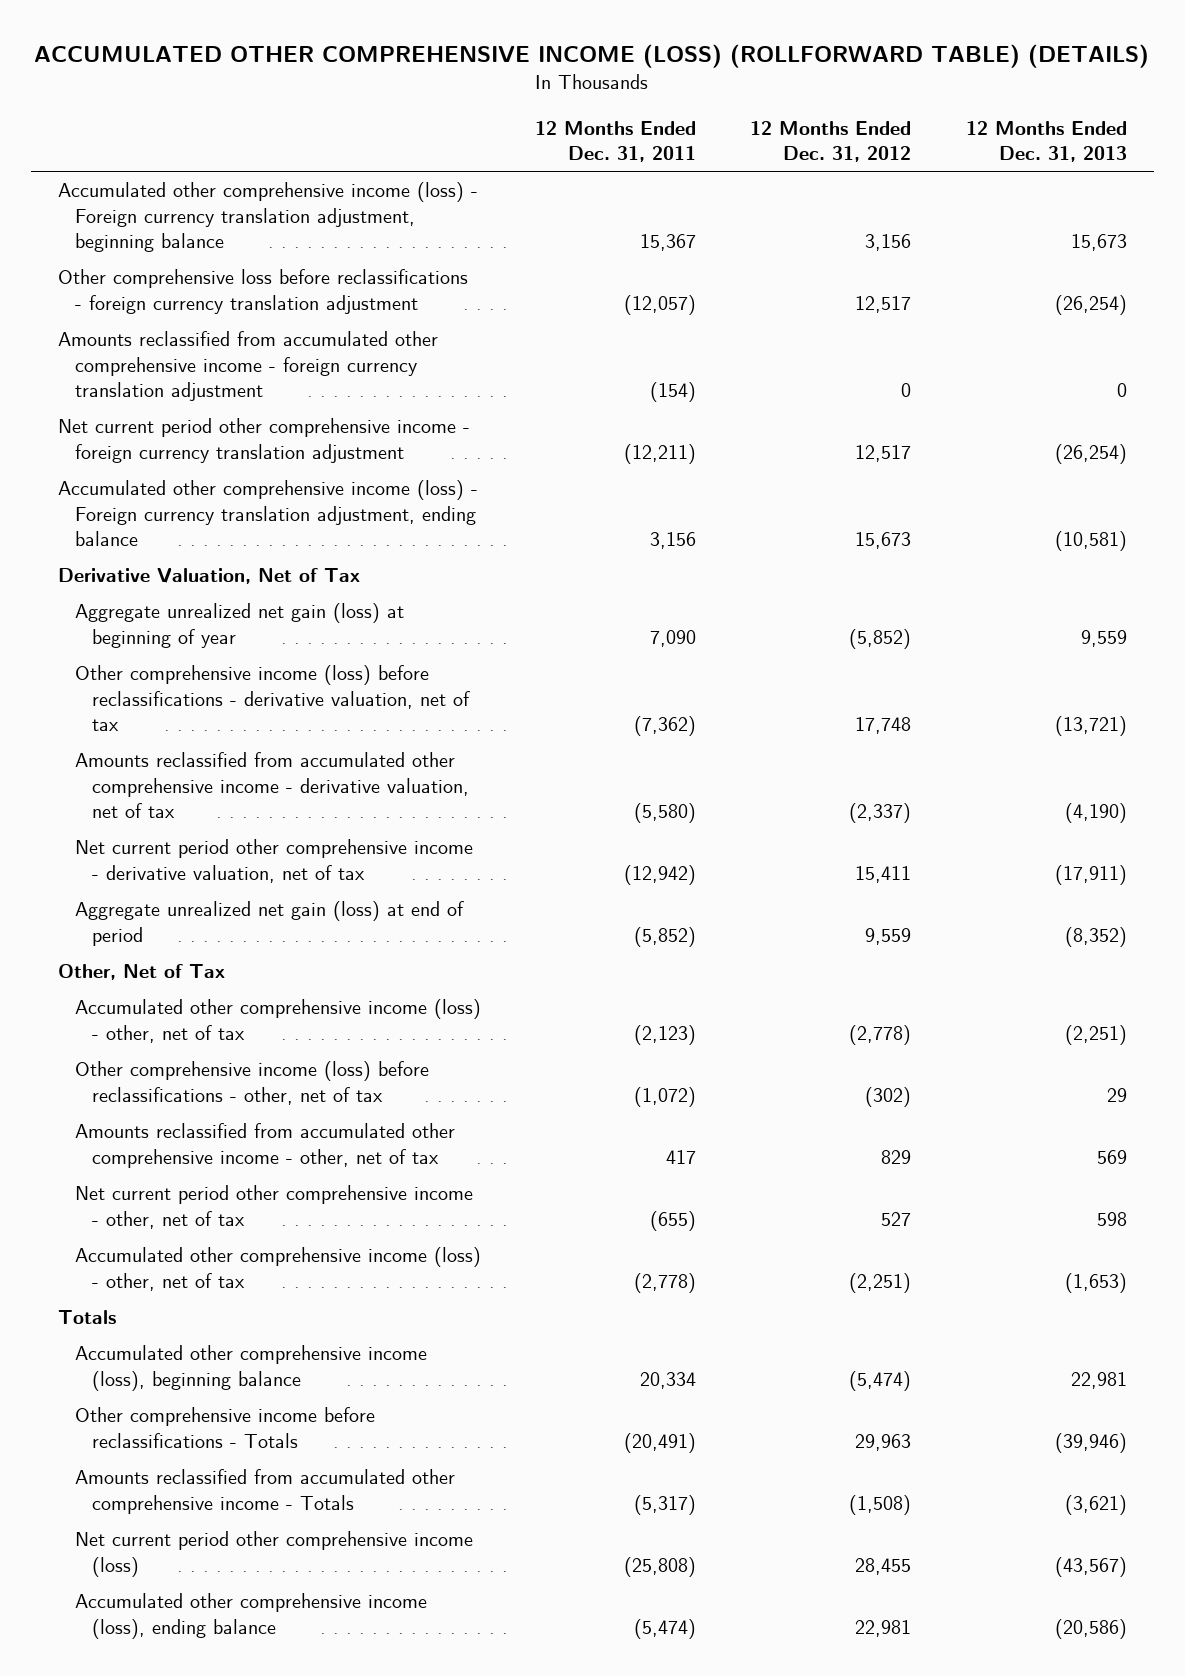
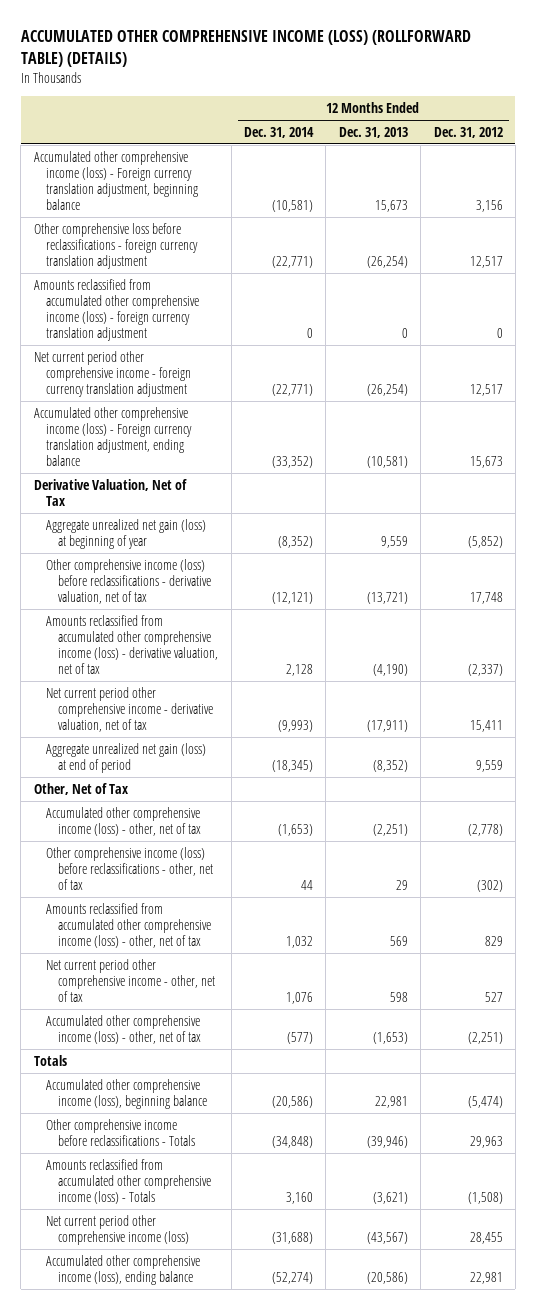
- | 12 Months Ended Dec. 31, 2011 | 12 Months Ended Dec. 31, 2012 | 12 Months Ended Dec. 31, 2013
+ | 12 Months Ended Dec. 31, 2014 | 12 Months Ended Dec. 31, 2013 | 12 Months Ended Dec. 31, 2012
- Amounts reclassified from accumulated other comprehensive income - foreign currency translation adjustment | (154) | 0 | 0
+ Amounts reclassified from accumulated other comprehensive income (loss) - foreign currency translation adjustment | 0 | 0 | 0
- Amounts reclassified from accumulated other comprehensive income - derivative valuation, net of tax | (5,580) | (2,337) | (4,190)
+ Amounts reclassified from accumulated other comprehensive income (loss) - derivative valuation, net of tax | 2,128 | (4,190) | (2,337)
- Amounts reclassified from accumulated other comprehensive income - other, net of tax | 417 | 829 | 569
+ Amounts reclassified from accumulated other comprehensive income (loss) - other, net of tax | 1,032 | 569 | 829
- Amounts reclassified from accumulated other comprehensive income - Totals | (5,317) | (1,508) | (3,621)
+ Amounts reclassified from accumulated other comprehensive income (loss) - Totals | 3,160 | (3,621) | (1,508)

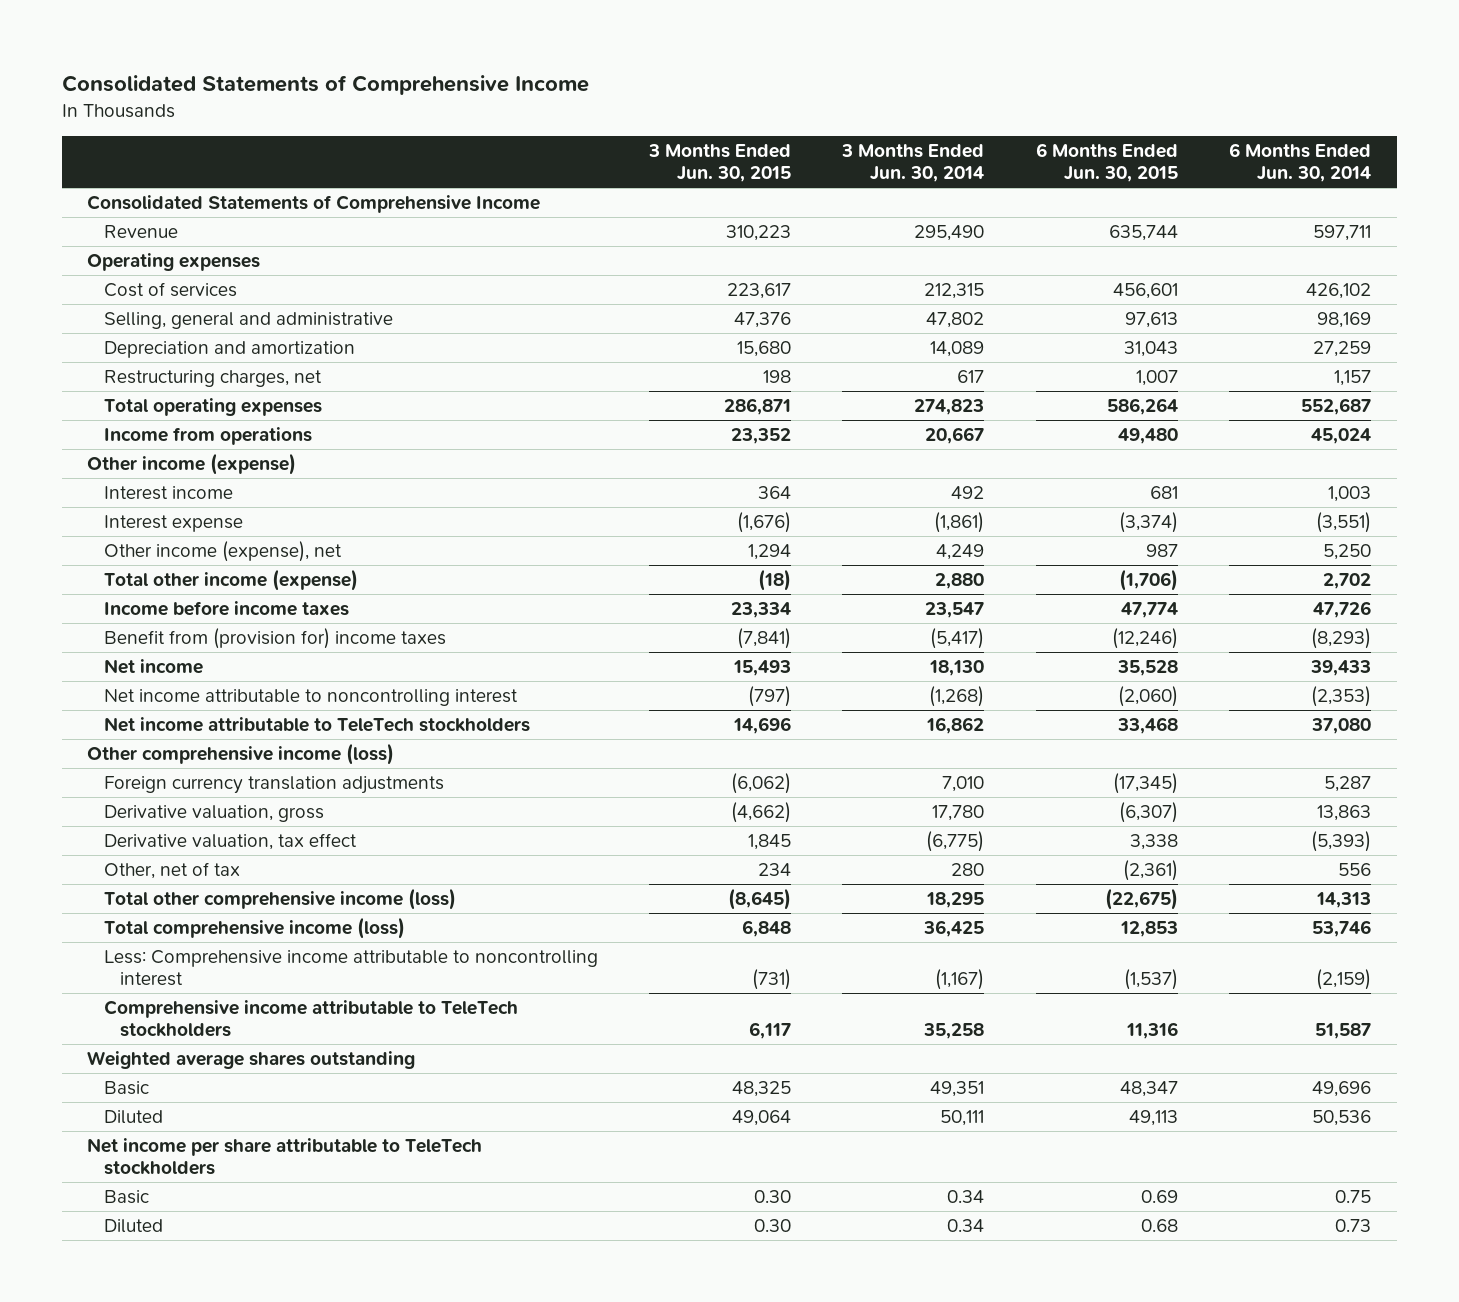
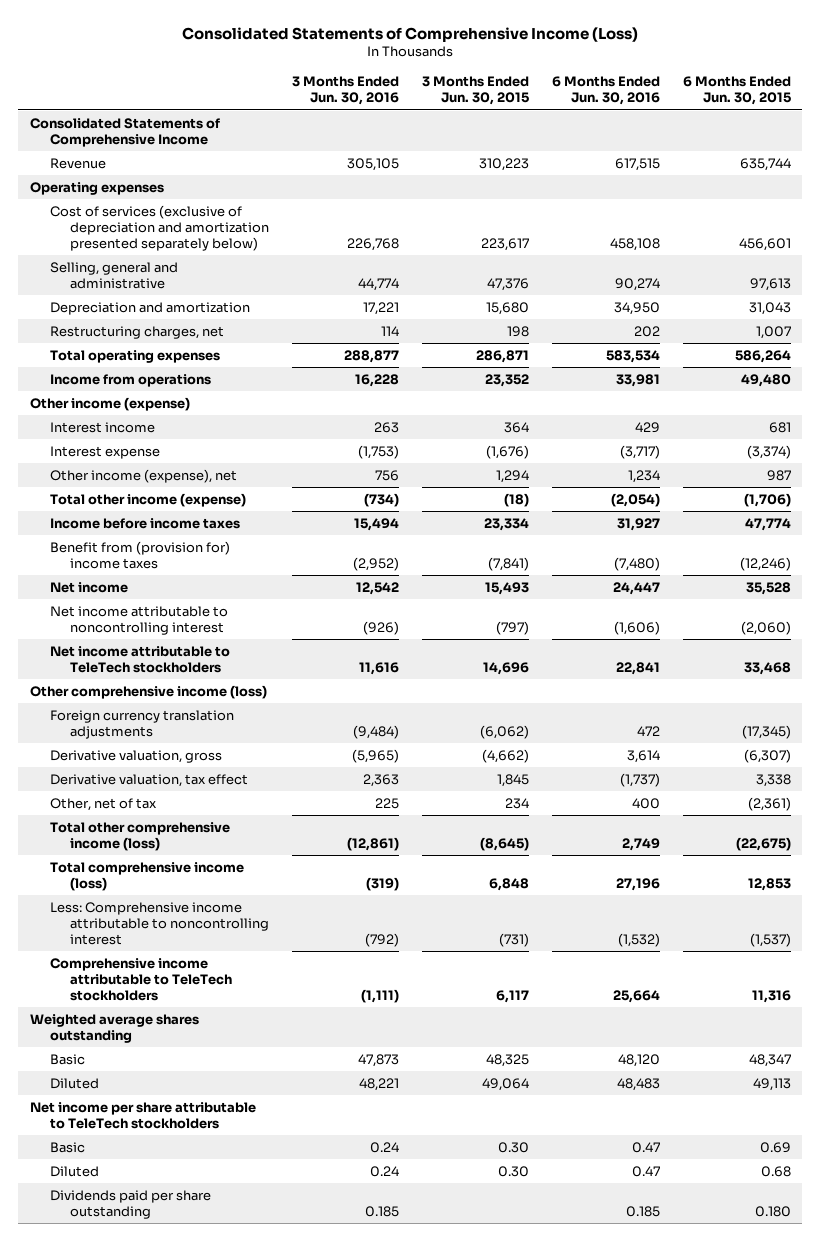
- Consolidated Statements of Comprehensive Income
+ Consolidated Statements of Comprehensive Income (Loss)
- | 3 Months Ended Jun. 30, 2015 | 3 Months Ended Jun. 30, 2014 | 6 Months Ended Jun. 30, 2015 | 6 Months Ended Jun. 30, 2014
+ | 3 Months Ended Jun. 30, 2016 | 3 Months Ended Jun. 30, 2015 | 6 Months Ended Jun. 30, 2016 | 6 Months Ended Jun. 30, 2015
- Cost of services | 223,617 | 212,315 | 456,601 | 426,102
+ Cost of services (exclusive of depreciation and amortization presented separately below) | 226,768 | 223,617 | 458,108 | 456,601
+ Dividends paid per share outstanding | 0.185 | | 0.185 | 0.180

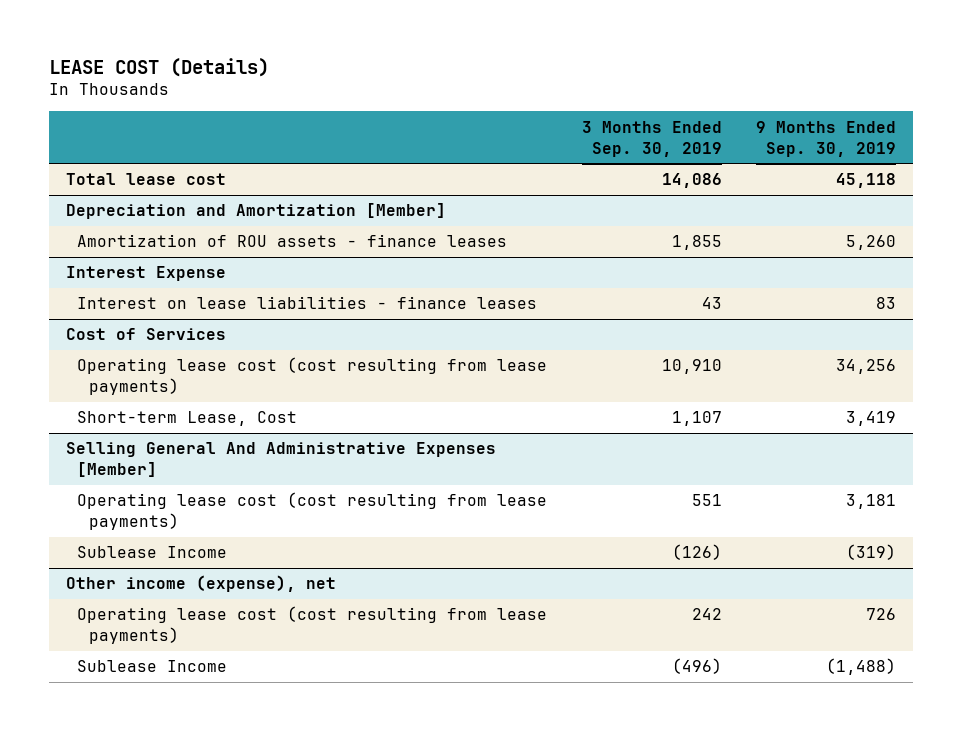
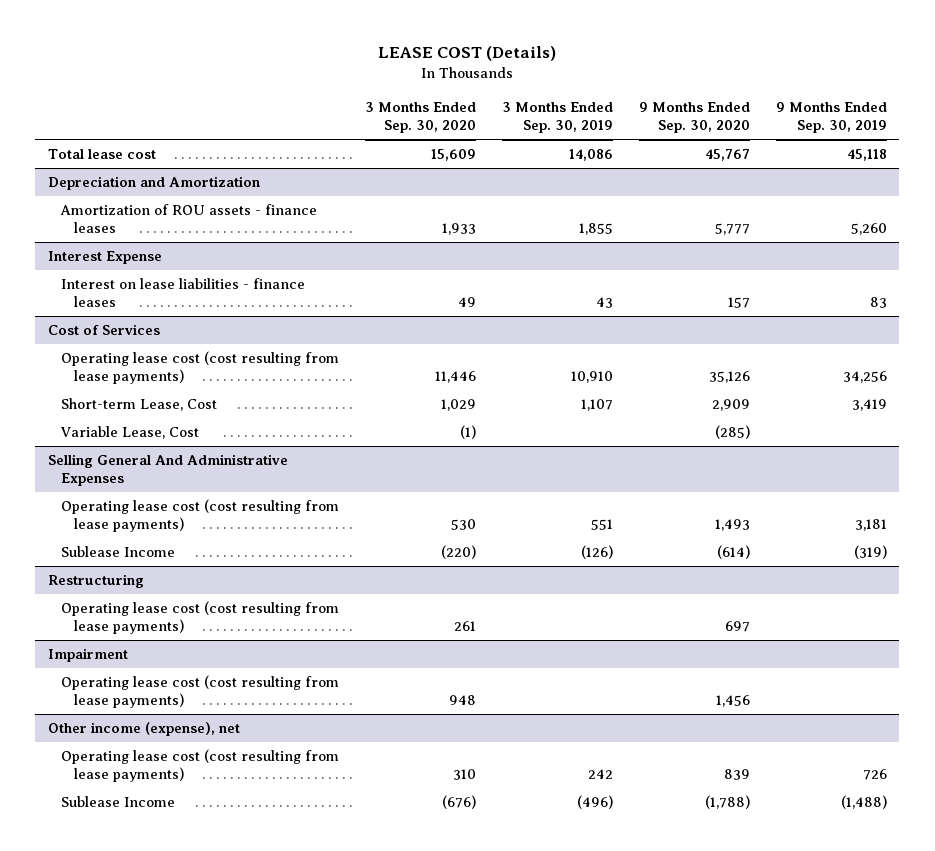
- | 3 Months Ended Sep. 30, 2019 | 9 Months Ended Sep. 30, 2019
+ | 3 Months Ended Sep. 30, 2020 | 3 Months Ended Sep. 30, 2019 | 9 Months Ended Sep. 30, 2020 | 9 Months Ended Sep. 30, 2019
- Depreciation and Amortization [Member]
+ Depreciation and Amortization
- Selling General And Administrative Expenses [Member]
@ Cost of Services
+ Variable Lease, Cost | (1) | | (285) |
+ Selling General And Administrative Expenses
+ Restructuring
+ Operating lease cost (cost resulting from lease payments) | 261 | | 697 |
+ Impairment
+ Operating lease cost (cost resulting from lease payments) | 948 | | 1,456 |

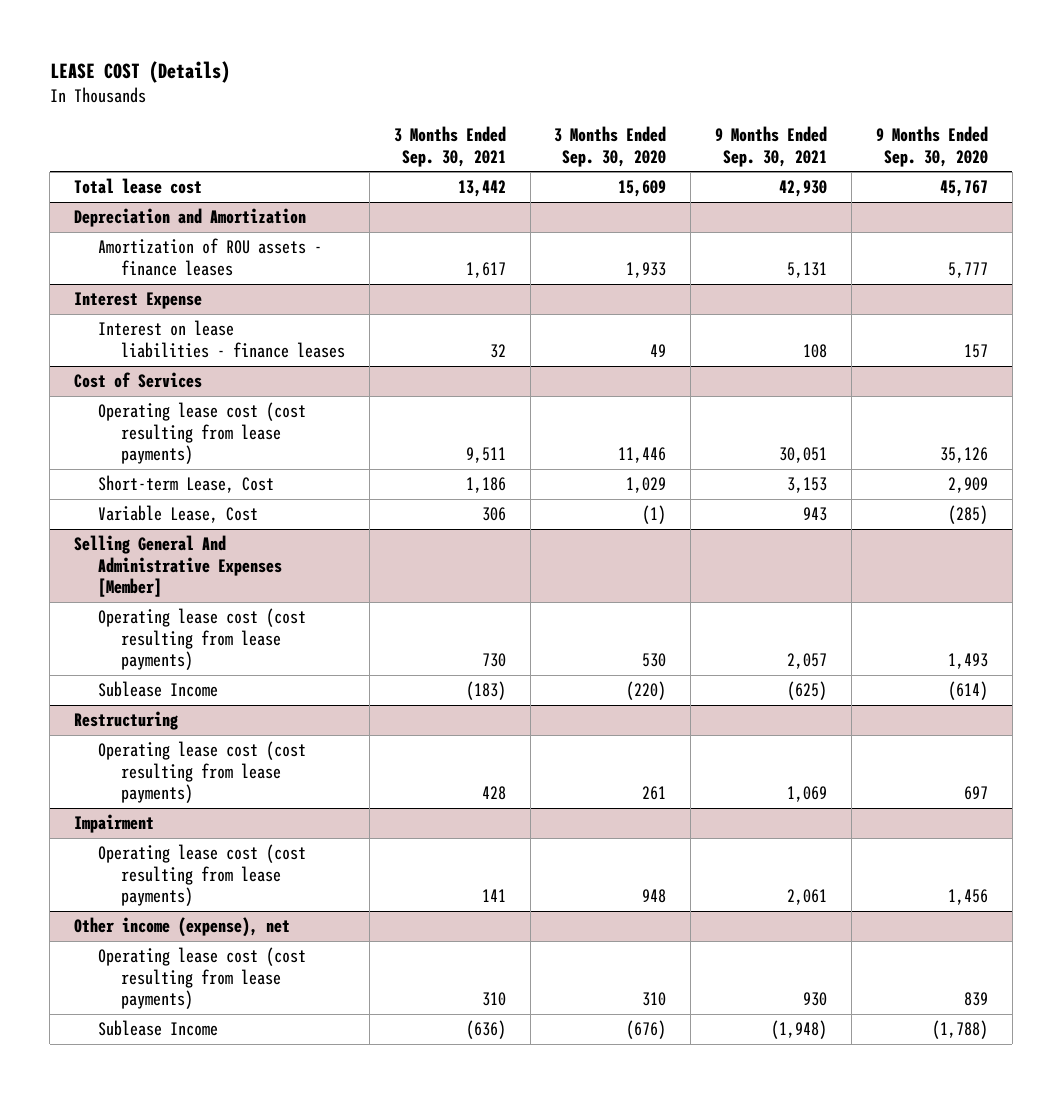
- | 3 Months Ended Sep. 30, 2020 | 3 Months Ended Sep. 30, 2019 | 9 Months Ended Sep. 30, 2020 | 9 Months Ended Sep. 30, 2019
+ | 3 Months Ended Sep. 30, 2021 | 3 Months Ended Sep. 30, 2020 | 9 Months Ended Sep. 30, 2021 | 9 Months Ended Sep. 30, 2020
- Selling General And Administrative Expenses
+ Selling General And Administrative Expenses [Member]

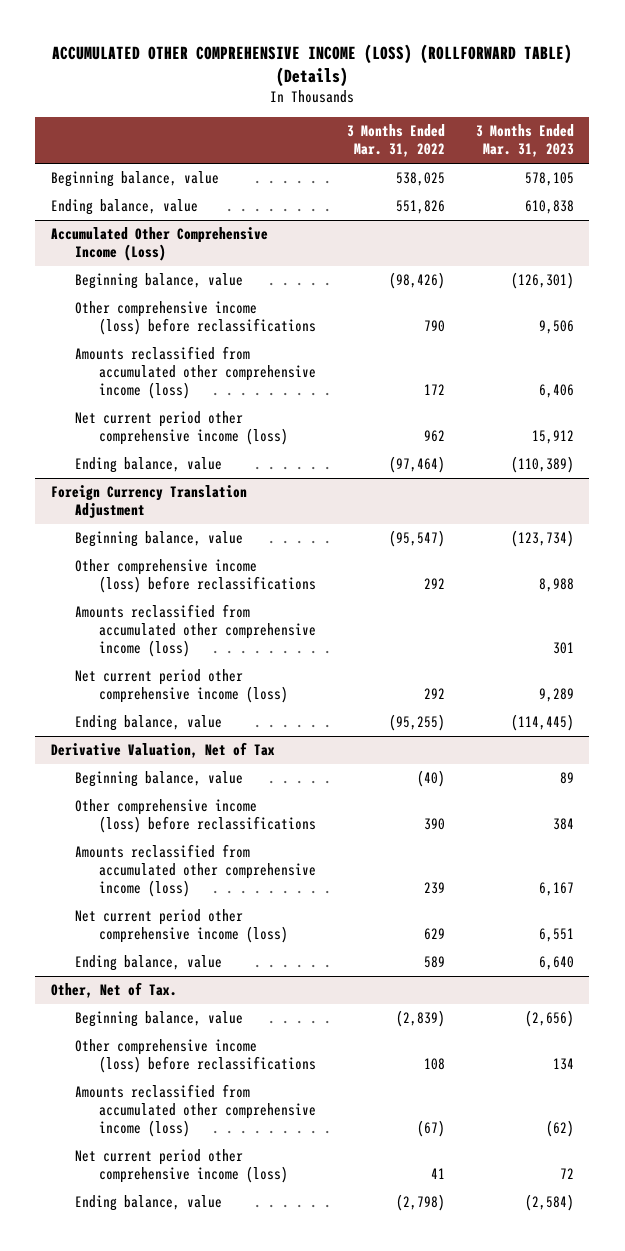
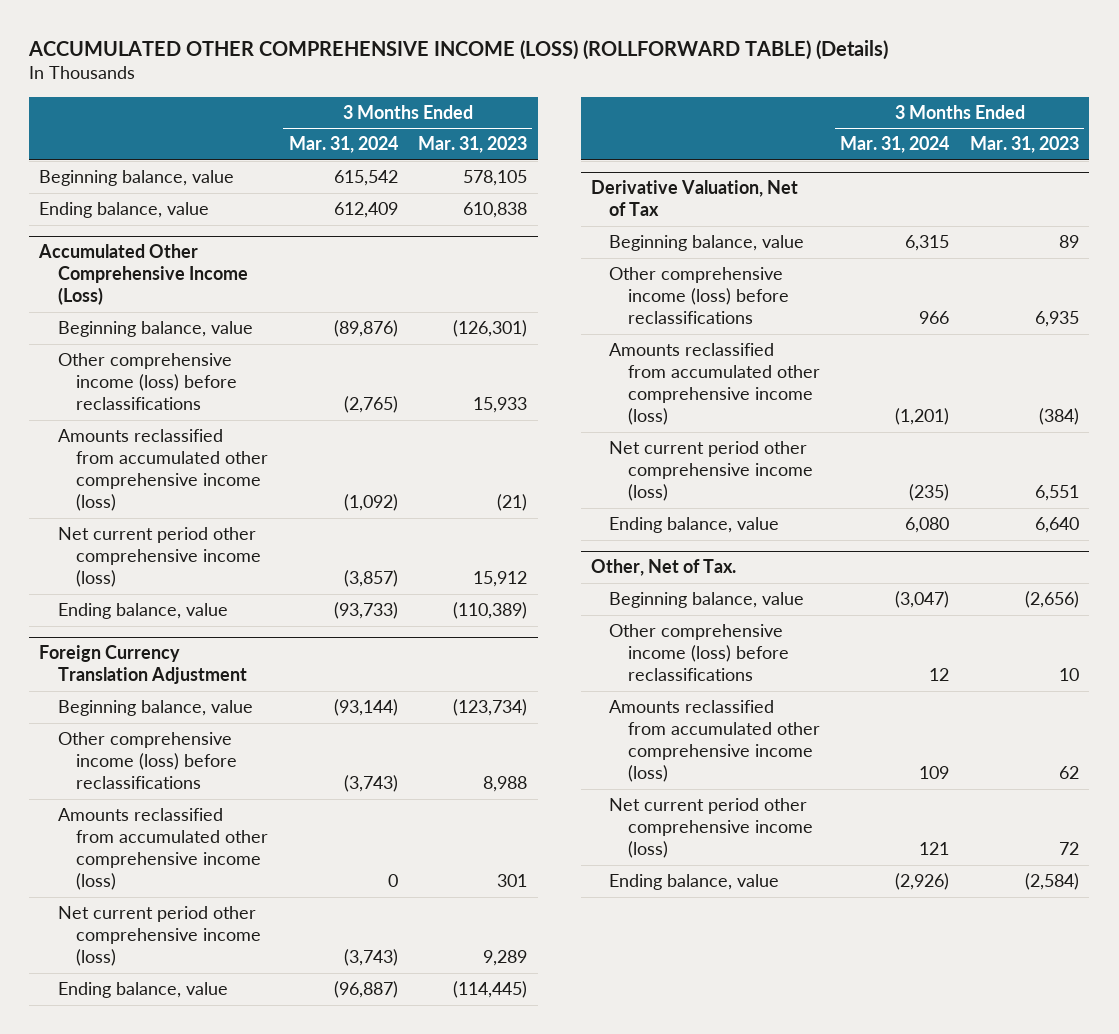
- | 3 Months Ended Mar. 31, 2022 | 3 Months Ended Mar. 31, 2023
+ | 3 Months Ended Mar. 31, 2024 | 3 Months Ended Mar. 31, 2023
@ Accumulated Other Comprehensive Income (Loss)
- Other comprehensive income (loss) before reclassifications | 790 | 9,506
- Amounts reclassified from accumulated other comprehensive income (loss) | 172 | 6,406
+ Other comprehensive income (loss) before reclassifications | (2,765) | 15,933
+ Amounts reclassified from accumulated other comprehensive income (loss) | (1,092) | (21)
@ Derivative Valuation, Net of Tax
- Other comprehensive income (loss) before reclassifications | 390 | 384
- Amounts reclassified from accumulated other comprehensive income (loss) | 239 | 6,167
+ Other comprehensive income (loss) before reclassifications | 966 | 6,935
+ Amounts reclassified from accumulated other comprehensive income (loss) | (1,201) | (384)
@ Other, Net of Tax.
- Other comprehensive income (loss) before reclassifications | 108 | 134
- Amounts reclassified from accumulated other comprehensive income (loss) | (67) | (62)
+ Other comprehensive income (loss) before reclassifications | 12 | 10
+ Amounts reclassified from accumulated other comprehensive income (loss) | 109 | 62

